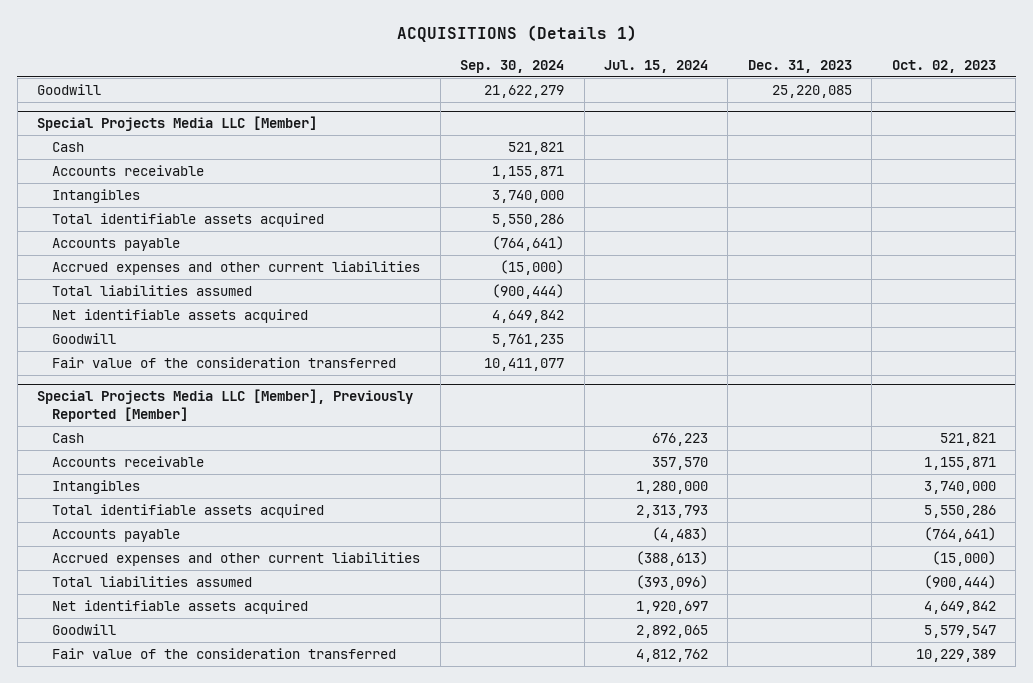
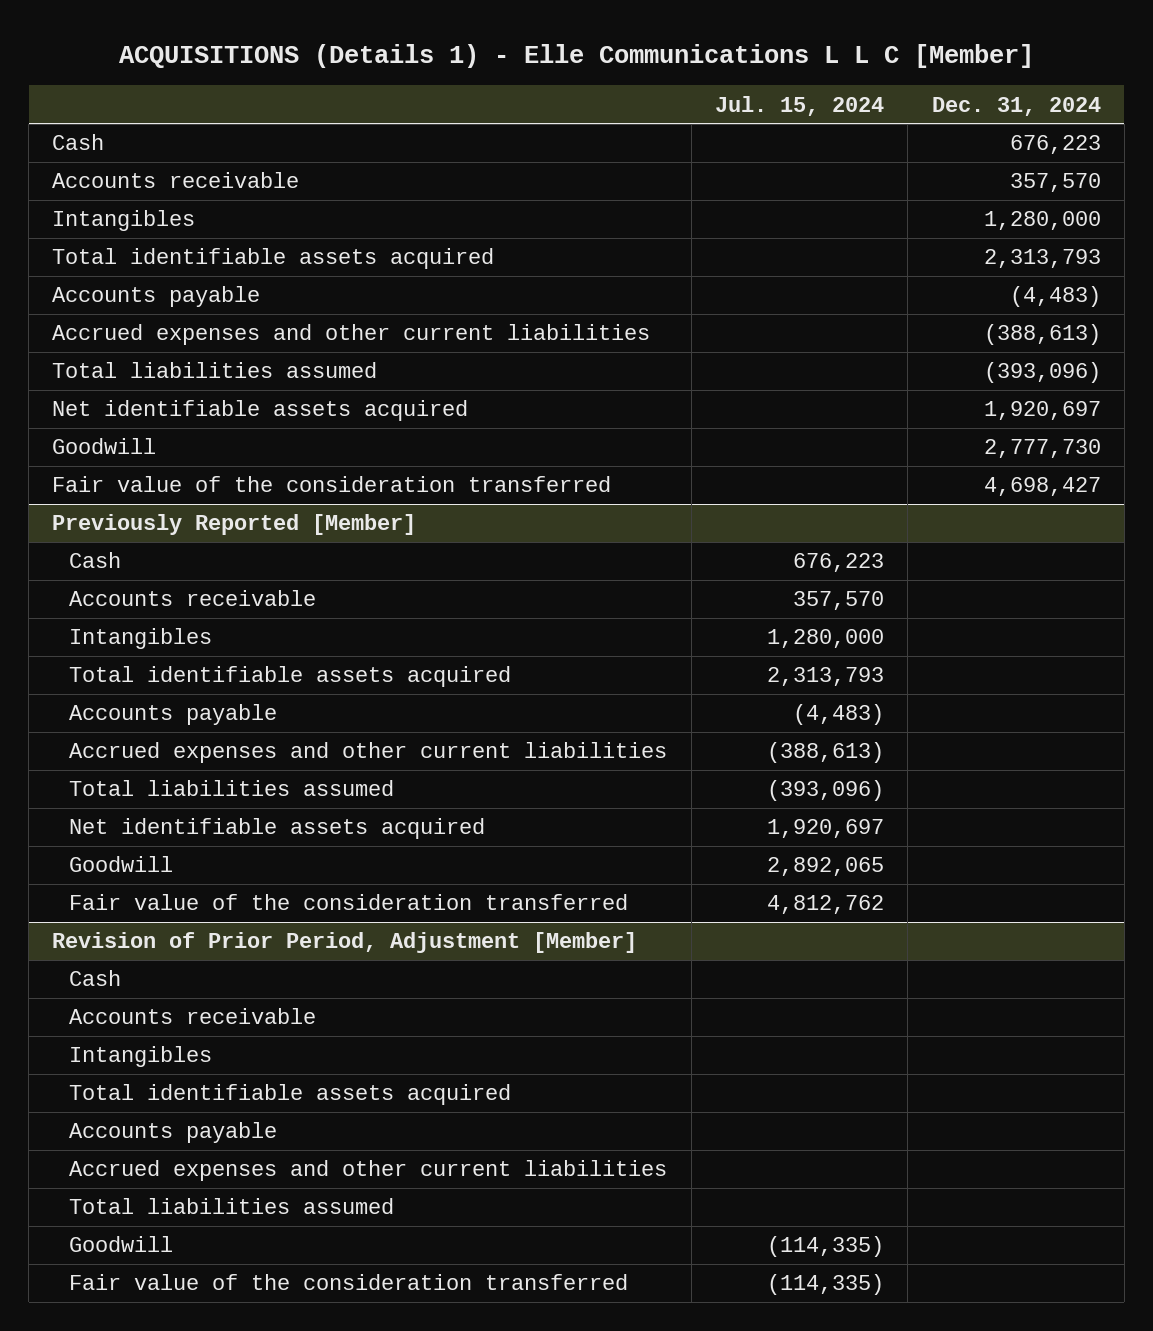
- ACQUISITIONS (Details 1)
+ ACQUISITIONS (Details 1) - Elle Communications L L C [Member]
- | Sep. 30, 2024 | Jul. 15, 2024 | Dec. 31, 2023 | Oct. 02, 2023
+ | Jul. 15, 2024 | Dec. 31, 2024
+ Cash | | 676,223
+ Accounts receivable | | 357,570
+ Intangibles | | 1,280,000
+ Total identifiable assets acquired | | 2,313,793
+ Accounts payable | | (4,483)
+ Accrued expenses and other current liabilities | | (388,613)
+ Total liabilities assumed | | (393,096)
+ Net identifiable assets acquired | | 1,920,697
- Special Projects Media LLC [Member]
- Cash | 521,821 | | |
- Accounts receivable | 1,155,871 | | |
- Intangibles | 3,740,000 | | |
- Total identifiable assets acquired | 5,550,286 | | |
- Accounts payable | (764,641) | | |
- Accrued expenses and other current liabilities | (15,000) | | |
- Total liabilities assumed | (900,444) | | |
- Net identifiable assets acquired | 4,649,842 | | |
- Goodwill | 5,761,235 | | |
- Fair value of the consideration transferred | 10,411,077 | | |
- Special Projects Media LLC [Member], Previously Reported [Member]
+ Fair value of the consideration transferred | | 4,698,427
+ Previously Reported [Member]
+ Revision of Prior Period, Adjustment [Member]
+ Cash
+ Accounts receivable
+ Intangibles
+ Total identifiable assets acquired
+ Accounts payable
+ Accrued expenses and other current liabilities
+ Total liabilities assumed
+ Goodwill | (114,335) |
+ Fair value of the consideration transferred | (114,335) |

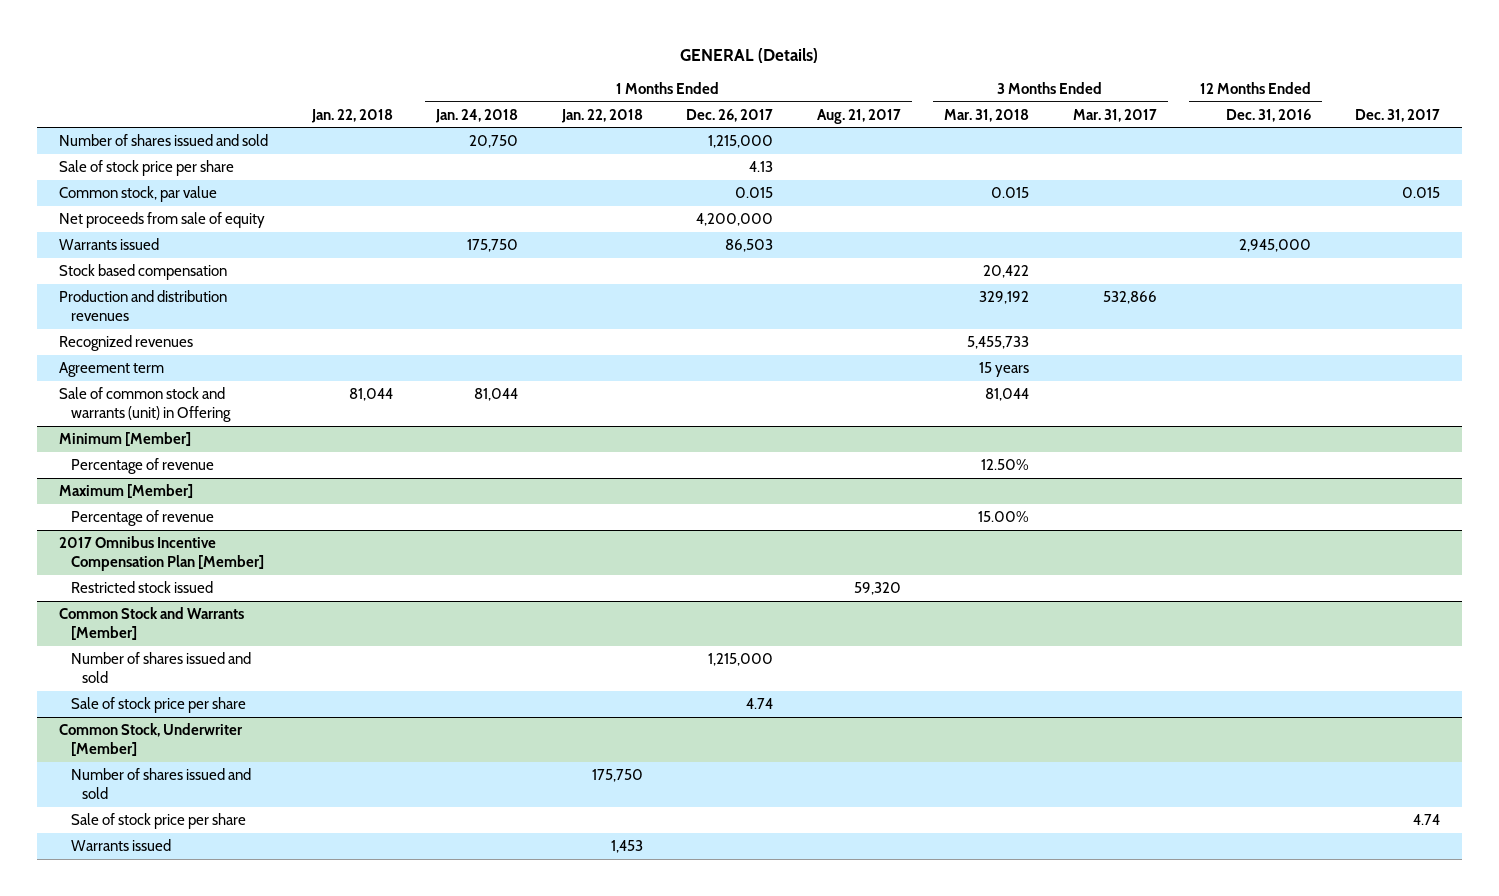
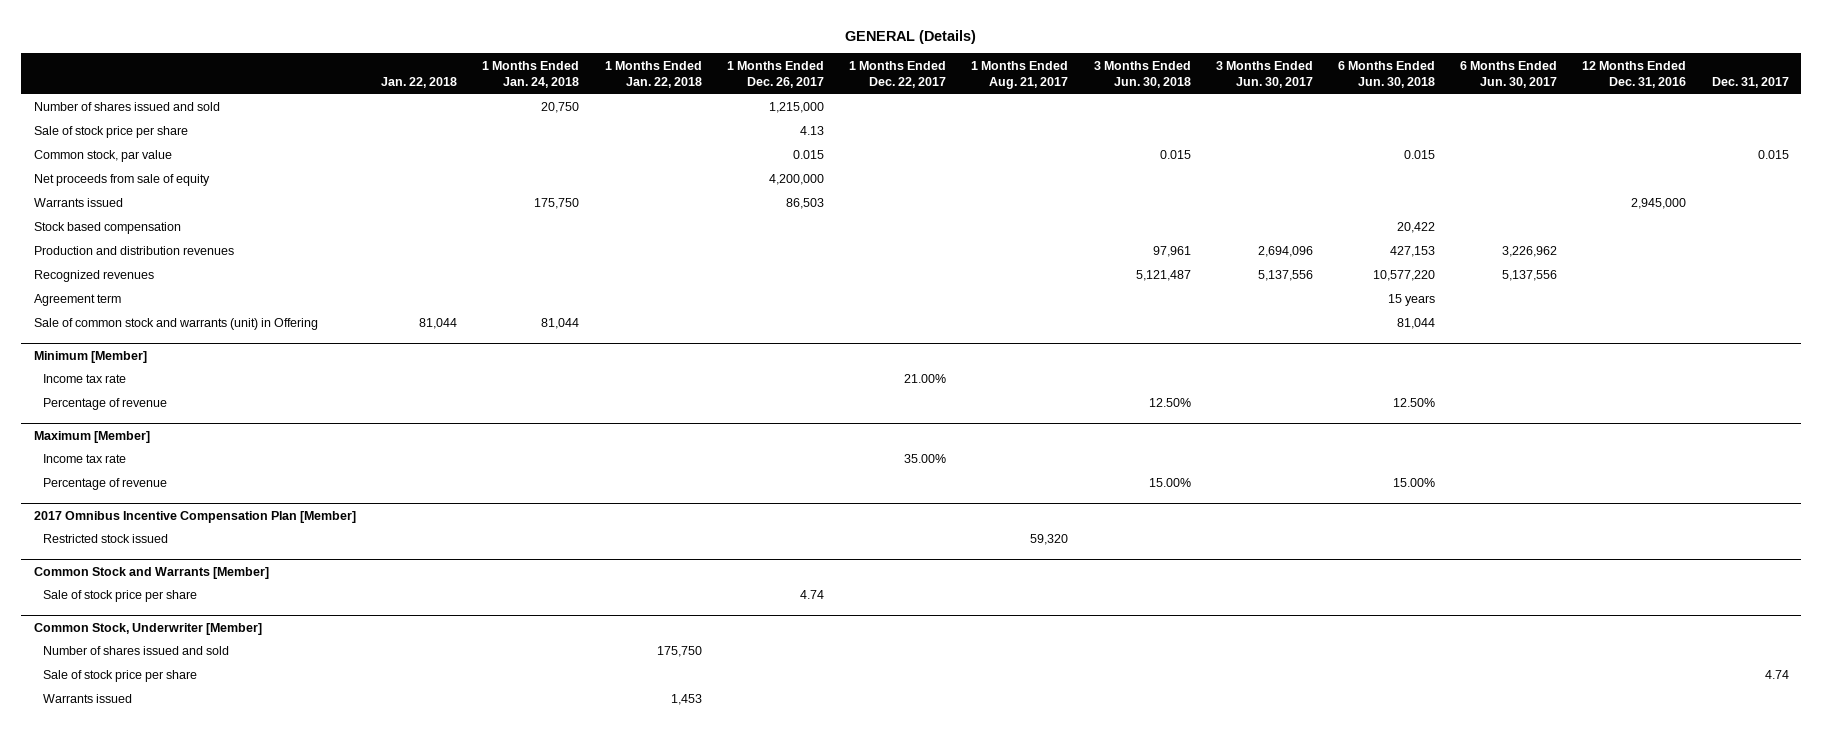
- | Jan. 22, 2018 | 1 Months Ended Jan. 24, 2018 | 1 Months Ended Jan. 22, 2018 | 1 Months Ended Dec. 26, 2017 | 1 Months Ended Aug. 21, 2017 | 3 Months Ended Mar. 31, 2018 | 3 Months Ended Mar. 31, 2017 | 12 Months Ended Dec. 31, 2016 | Dec. 31, 2017
+ | Jan. 22, 2018 | 1 Months Ended Jan. 24, 2018 | 1 Months Ended Jan. 22, 2018 | 1 Months Ended Dec. 26, 2017 | 1 Months Ended Dec. 22, 2017 | 1 Months Ended Aug. 21, 2017 | 3 Months Ended Jun. 30, 2018 | 3 Months Ended Jun. 30, 2017 | 6 Months Ended Jun. 30, 2018 | 6 Months Ended Jun. 30, 2017 | 12 Months Ended Dec. 31, 2016 | Dec. 31, 2017
@ Minimum [Member]
+ Income tax rate | | | | | 21.00% | | | | | | |
@ Maximum [Member]
+ Income tax rate | | | | | 35.00% | | | | | | |
@ Common Stock and Warrants [Member]
- Number of shares issued and sold | | | | 1,215,000 | | | | |

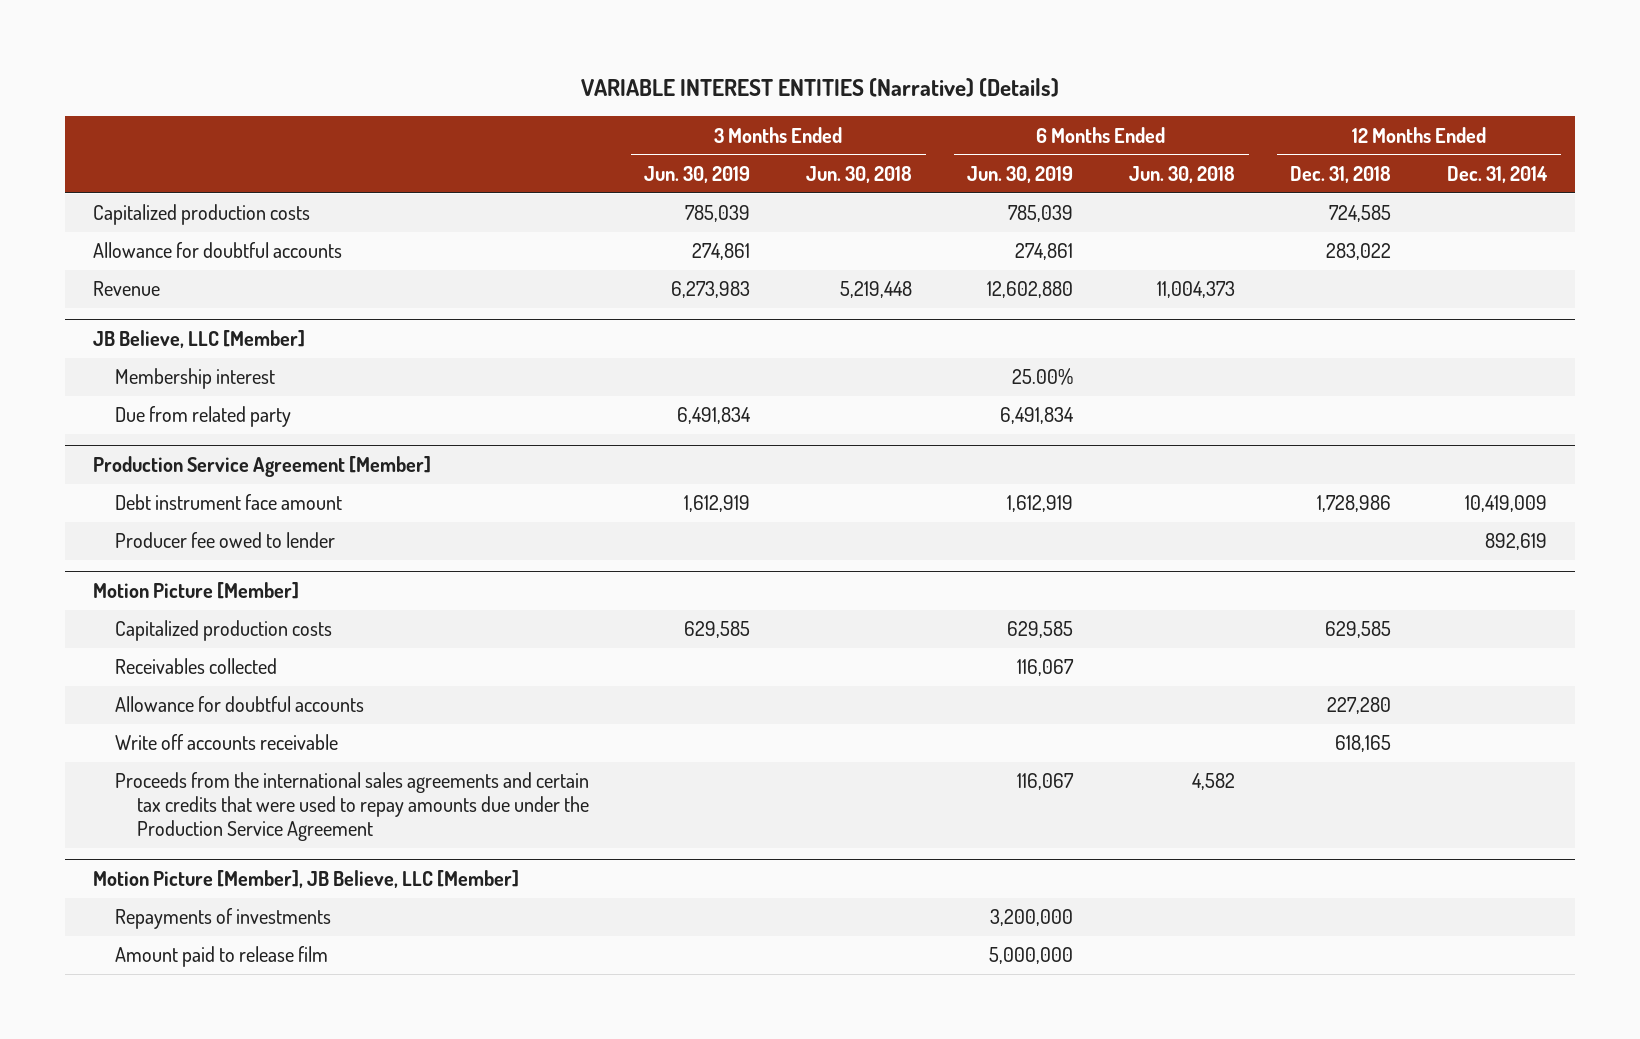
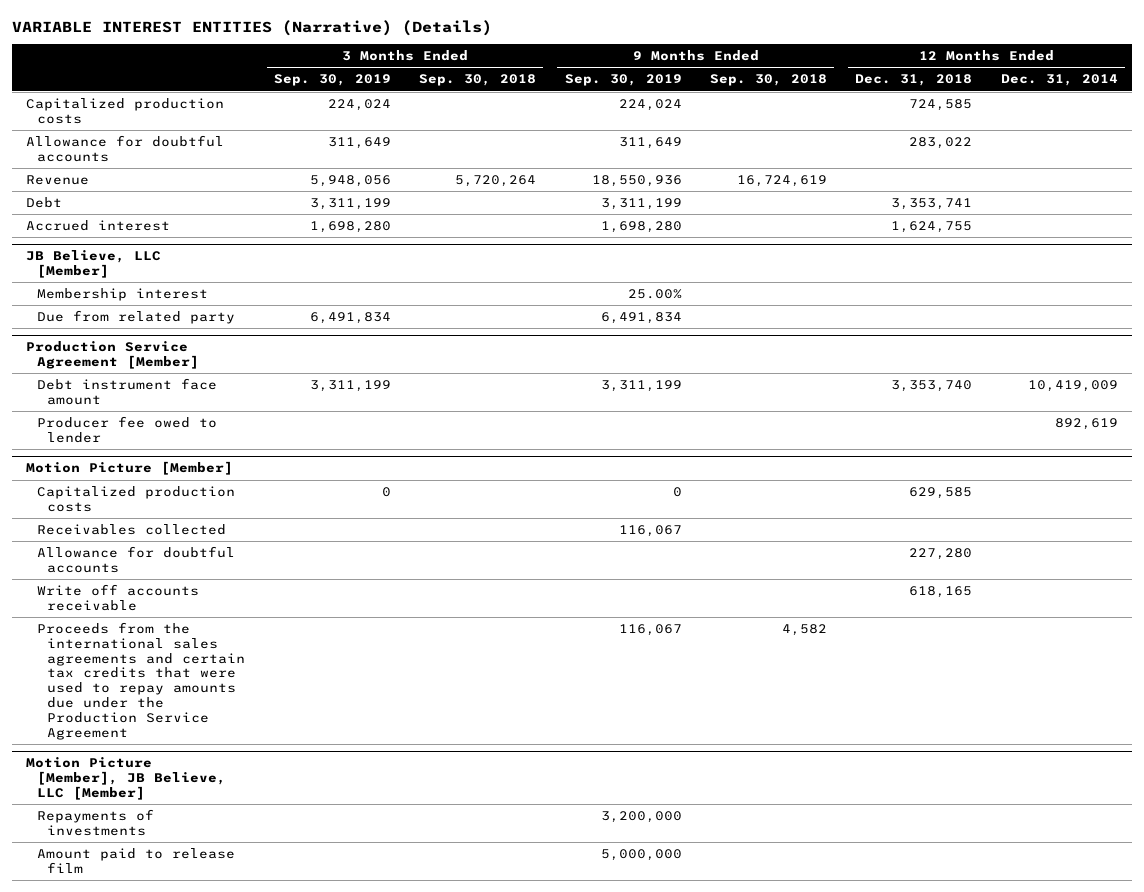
- | 3 Months Ended Jun. 30, 2019 | 3 Months Ended Jun. 30, 2018 | 6 Months Ended Jun. 30, 2019 | 6 Months Ended Jun. 30, 2018 | 12 Months Ended Dec. 31, 2018 | 12 Months Ended Dec. 31, 2014
+ | 3 Months Ended Sep. 30, 2019 | 3 Months Ended Sep. 30, 2018 | 9 Months Ended Sep. 30, 2019 | 9 Months Ended Sep. 30, 2018 | 12 Months Ended Dec. 31, 2018 | 12 Months Ended Dec. 31, 2014
+ Debt | 3,311,199 | | 3,311,199 | | 3,353,741 |
+ Accrued interest | 1,698,280 | | 1,698,280 | | 1,624,755 |
@ Production Service Agreement [Member]
- Debt instrument face amount | 1,612,919 | | 1,612,919 | | 1,728,986 | 10,419,009
+ Debt instrument face amount | 3,311,199 | | 3,311,199 | | 3,353,740 | 10,419,009

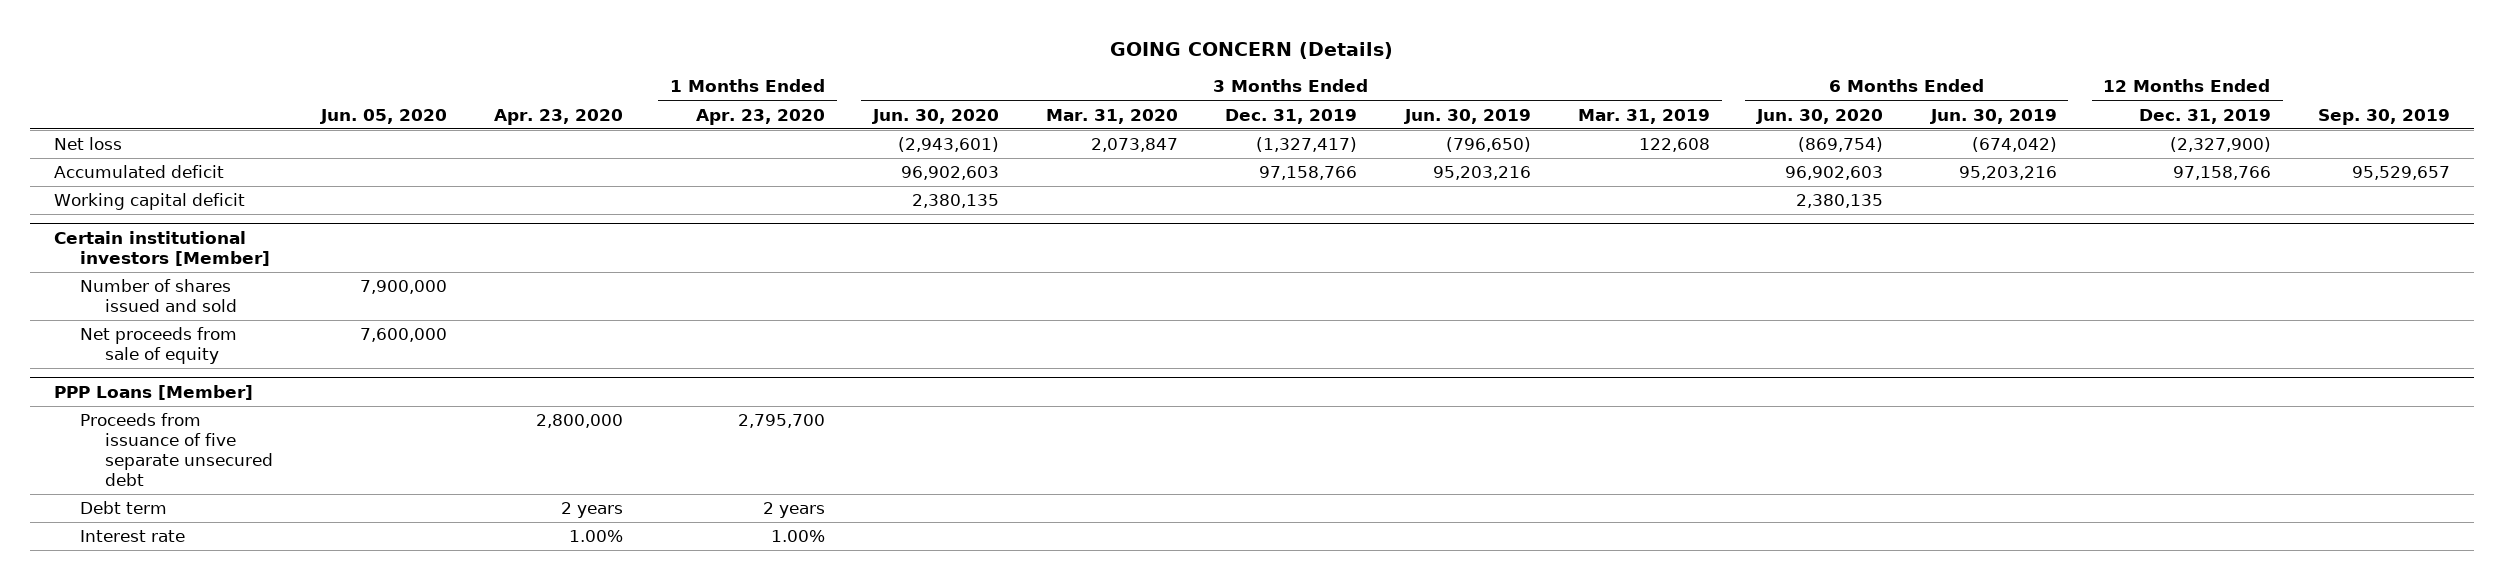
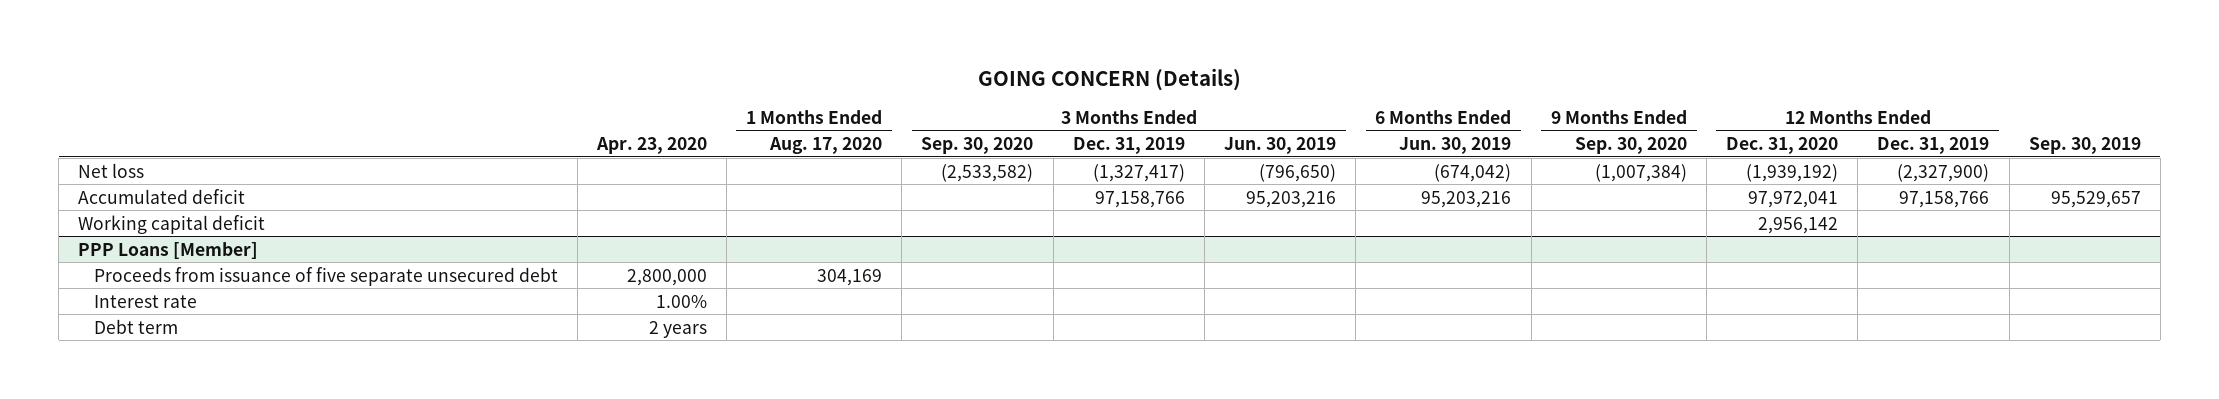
- | Jun. 05, 2020 | Apr. 23, 2020 | 1 Months Ended Apr. 23, 2020 | 3 Months Ended Jun. 30, 2020 | 3 Months Ended Mar. 31, 2020 | 3 Months Ended Dec. 31, 2019 | 3 Months Ended Jun. 30, 2019 | 3 Months Ended Mar. 31, 2019 | 6 Months Ended Jun. 30, 2020 | 6 Months Ended Jun. 30, 2019 | 12 Months Ended Dec. 31, 2019 | Sep. 30, 2019
+ | Apr. 23, 2020 | 1 Months Ended Aug. 17, 2020 | 3 Months Ended Sep. 30, 2020 | 3 Months Ended Dec. 31, 2019 | 3 Months Ended Jun. 30, 2019 | 6 Months Ended Jun. 30, 2019 | 9 Months Ended Sep. 30, 2020 | 12 Months Ended Dec. 31, 2020 | 12 Months Ended Dec. 31, 2019 | Sep. 30, 2019
- Certain institutional investors [Member]
- Number of shares issued and sold | 7,900,000 | | | | | | | | | | |
- Net proceeds from sale of equity | 7,600,000 | | | | | | | | | | |
@ PPP Loans [Member]
moved down: Debt term | 2 years | | | | | | | | |

